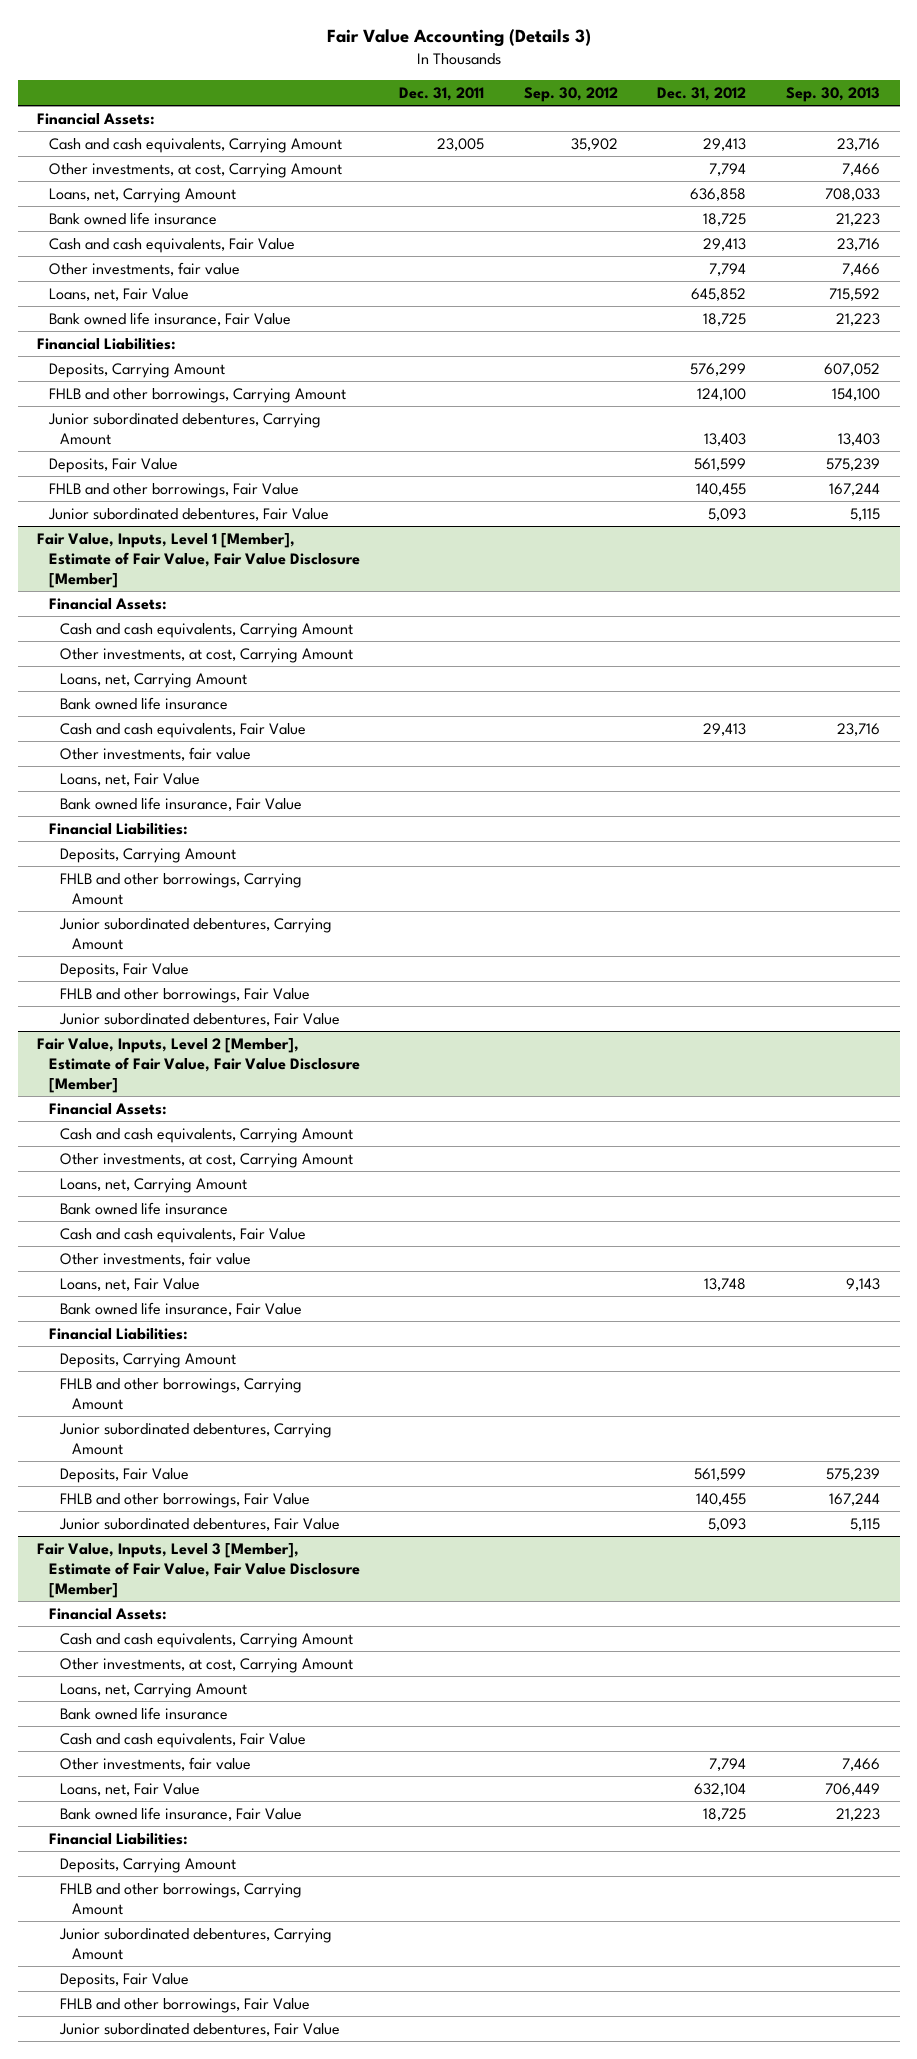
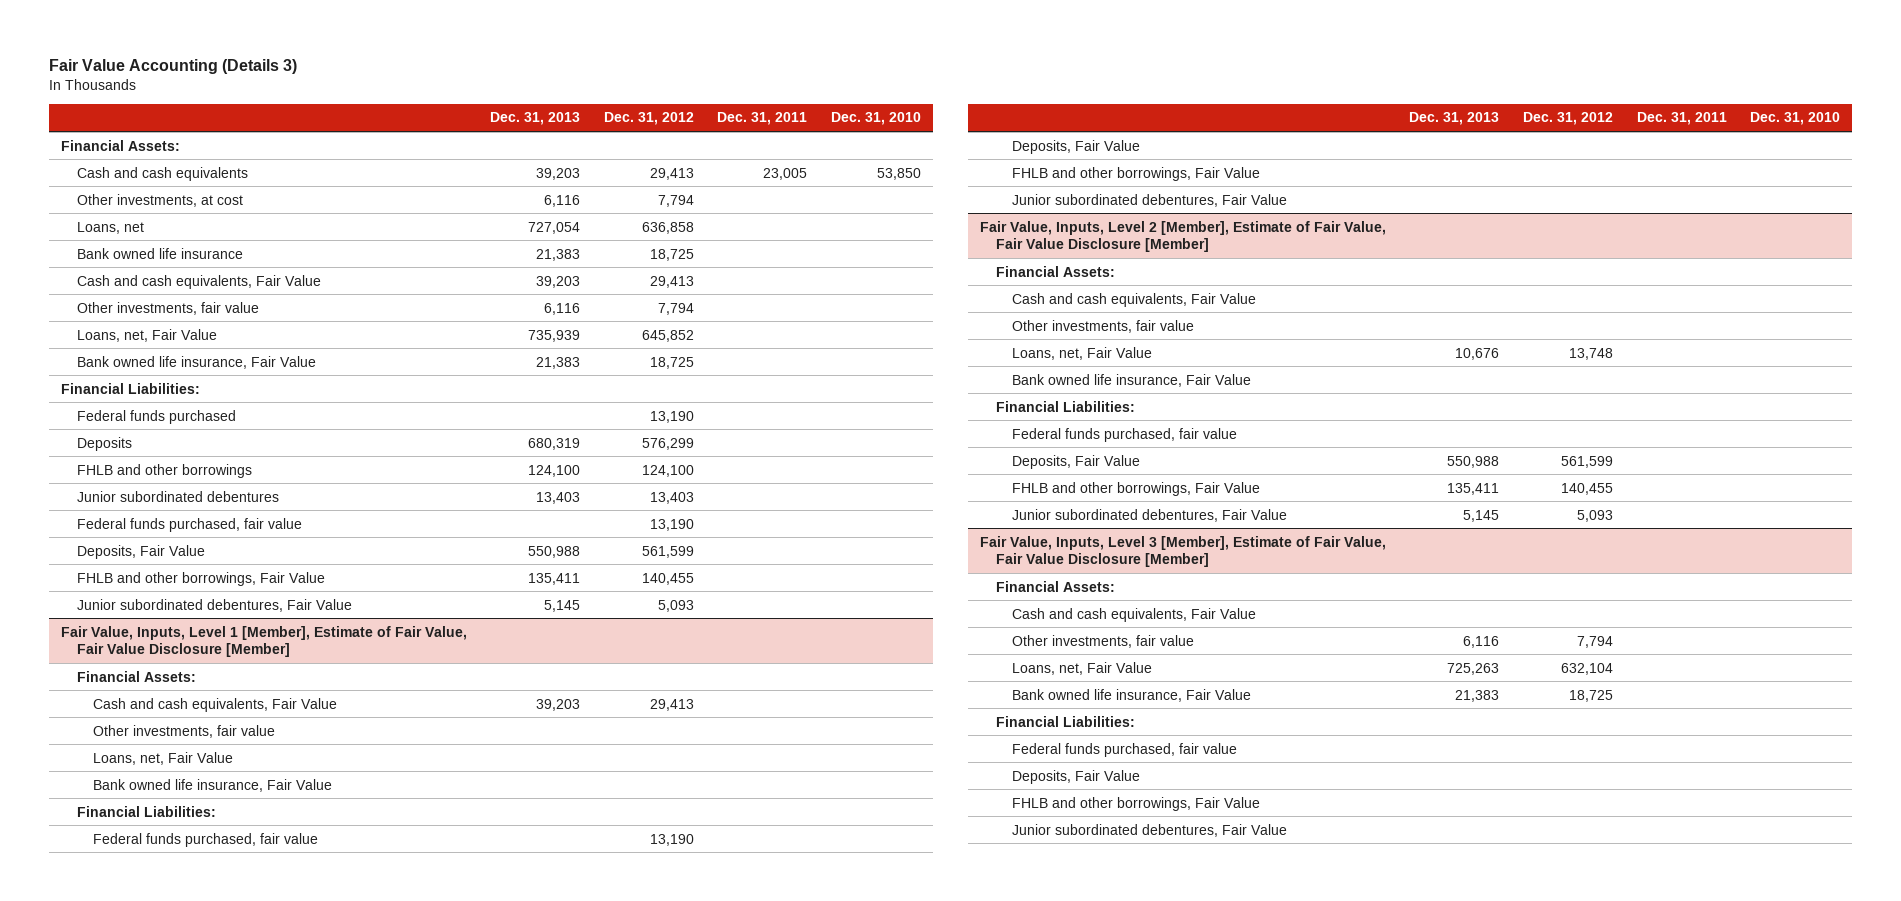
- | Dec. 31, 2011 | Sep. 30, 2012 | Dec. 31, 2012 | Sep. 30, 2013
+ | Dec. 31, 2013 | Dec. 31, 2012 | Dec. 31, 2011 | Dec. 31, 2010
- Cash and cash equivalents, Carrying Amount | 23,005 | 35,902 | 29,413 | 23,716
- Other investments, at cost, Carrying Amount | | | 7,794 | 7,466
- Loans, net, Carrying Amount | | | 636,858 | 708,033
+ Cash and cash equivalents | 39,203 | 29,413 | 23,005 | 53,850
+ Other investments, at cost | 6,116 | 7,794 | |
+ Loans, net | 727,054 | 636,858 | |
- Deposits, Carrying Amount | | | 576,299 | 607,052
- FHLB and other borrowings, Carrying Amount | | | 124,100 | 154,100
- Junior subordinated debentures, Carrying Amount | | | 13,403 | 13,403
+ Federal funds purchased | | 13,190 | |
+ Deposits | 680,319 | 576,299 | |
+ FHLB and other borrowings | 124,100 | 124,100 | |
+ Junior subordinated debentures | 13,403 | 13,403 | |
+ Federal funds purchased, fair value | | 13,190 | |
@ Fair Value, Inputs, Level 1 [Member], Estimate of Fair Value, Fair Value Disclosure [Member]
- Cash and cash equivalents, Carrying Amount
- Other investments, at cost, Carrying Amount
- Loans, net, Carrying Amount
- Bank owned life insurance
- Deposits, Carrying Amount
- FHLB and other borrowings, Carrying Amount
- Junior subordinated debentures, Carrying Amount
+ Federal funds purchased, fair value | | 13,190 | |
@ Fair Value, Inputs, Level 2 [Member], Estimate of Fair Value, Fair Value Disclosure [Member]
- Cash and cash equivalents, Carrying Amount
- Other investments, at cost, Carrying Amount
- Loans, net, Carrying Amount
- Bank owned life insurance
- Deposits, Carrying Amount
- FHLB and other borrowings, Carrying Amount
- Junior subordinated debentures, Carrying Amount
+ Federal funds purchased, fair value
@ Fair Value, Inputs, Level 3 [Member], Estimate of Fair Value, Fair Value Disclosure [Member]
- Cash and cash equivalents, Carrying Amount
- Other investments, at cost, Carrying Amount
- Loans, net, Carrying Amount
- Bank owned life insurance
- Deposits, Carrying Amount
- FHLB and other borrowings, Carrying Amount
- Junior subordinated debentures, Carrying Amount
+ Federal funds purchased, fair value

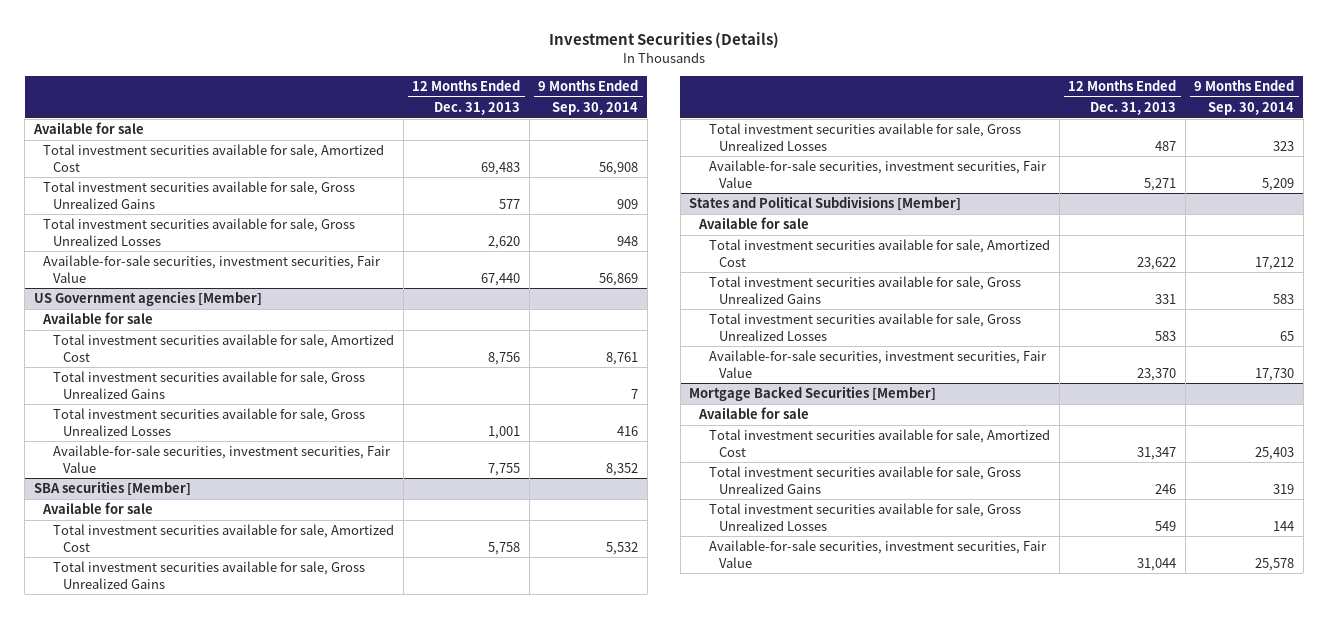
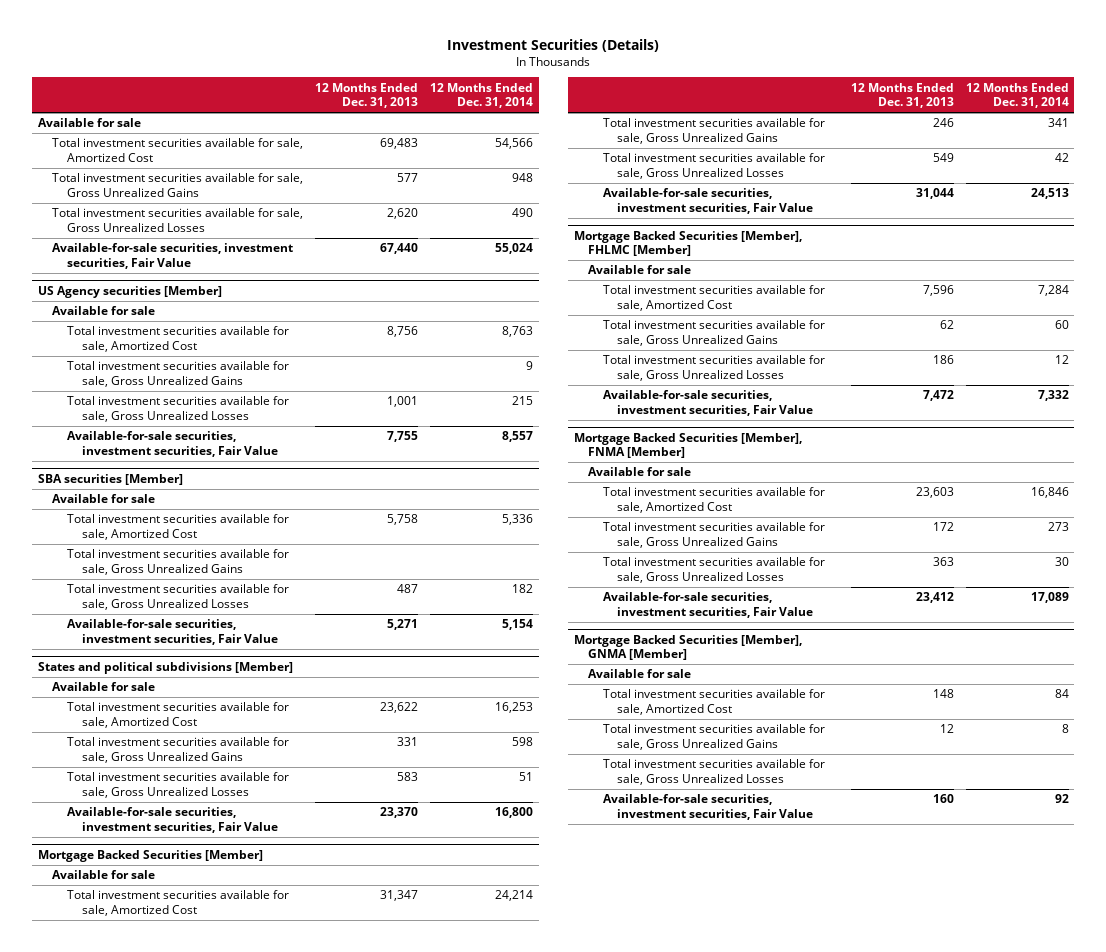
- | 12 Months Ended Dec. 31, 2013 | 9 Months Ended Sep. 30, 2014
+ | 12 Months Ended Dec. 31, 2013 | 12 Months Ended Dec. 31, 2014
- US Government agencies [Member]
+ US Agency securities [Member]
- States and Political Subdivisions [Member]
+ States and political subdivisions [Member]
+ Mortgage Backed Securities [Member], FHLMC [Member]
+ Available for sale
+ Total investment securities available for sale, Amortized Cost | 7,596 | 7,284
+ Total investment securities available for sale, Gross Unrealized Gains | 62 | 60
+ Total investment securities available for sale, Gross Unrealized Losses | 186 | 12
+ Available-for-sale securities, investment securities, Fair Value | 7,472 | 7,332
+ Mortgage Backed Securities [Member], FNMA [Member]
+ Available for sale
+ Total investment securities available for sale, Amortized Cost | 23,603 | 16,846
+ Total investment securities available for sale, Gross Unrealized Gains | 172 | 273
+ Total investment securities available for sale, Gross Unrealized Losses | 363 | 30
+ Available-for-sale securities, investment securities, Fair Value | 23,412 | 17,089
+ Mortgage Backed Securities [Member], GNMA [Member]
+ Available for sale
+ Total investment securities available for sale, Amortized Cost | 148 | 84
+ Total investment securities available for sale, Gross Unrealized Gains | 12 | 8
+ Total investment securities available for sale, Gross Unrealized Losses
+ Available-for-sale securities, investment securities, Fair Value | 160 | 92

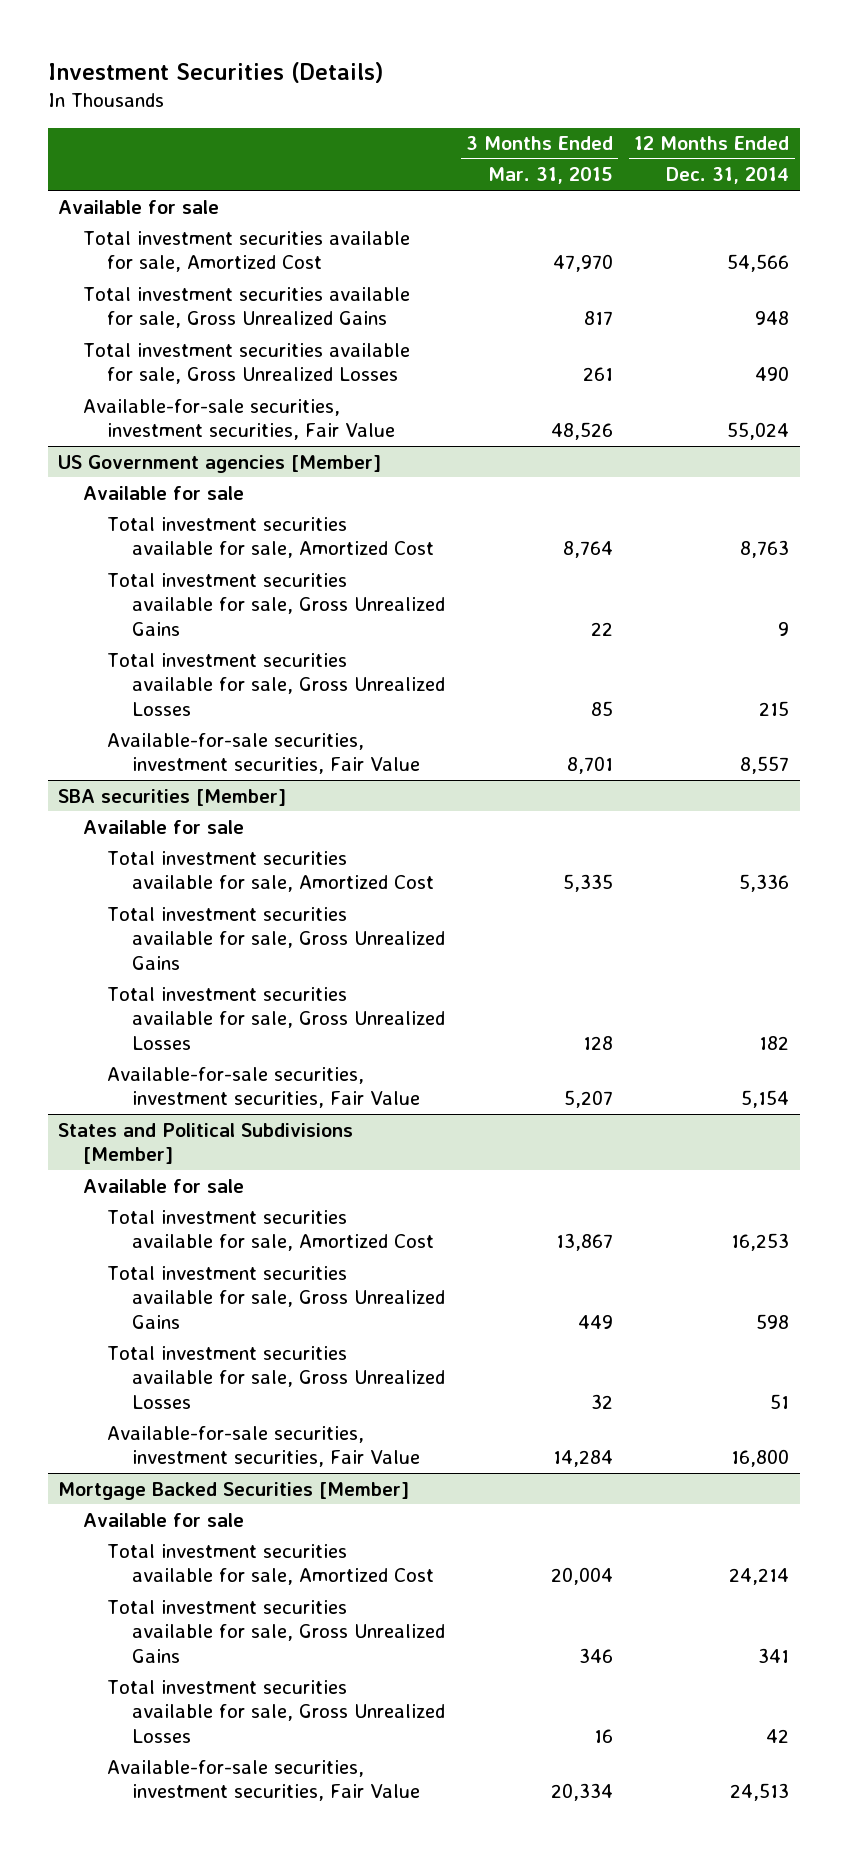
- | 12 Months Ended Dec. 31, 2013 | 12 Months Ended Dec. 31, 2014
+ | 3 Months Ended Mar. 31, 2015 | 12 Months Ended Dec. 31, 2014
- US Agency securities [Member]
+ US Government agencies [Member]
- States and political subdivisions [Member]
+ States and Political Subdivisions [Member]
- Mortgage Backed Securities [Member], FHLMC [Member]
- Available for sale
- Total investment securities available for sale, Amortized Cost | 7,596 | 7,284
- Total investment securities available for sale, Gross Unrealized Gains | 62 | 60
- Total investment securities available for sale, Gross Unrealized Losses | 186 | 12
- Available-for-sale securities, investment securities, Fair Value | 7,472 | 7,332
- Mortgage Backed Securities [Member], FNMA [Member]
- Available for sale
- Total investment securities available for sale, Amortized Cost | 23,603 | 16,846
- Total investment securities available for sale, Gross Unrealized Gains | 172 | 273
- Total investment securities available for sale, Gross Unrealized Losses | 363 | 30
- Available-for-sale securities, investment securities, Fair Value | 23,412 | 17,089
- Mortgage Backed Securities [Member], GNMA [Member]
- Available for sale
- Total investment securities available for sale, Amortized Cost | 148 | 84
- Total investment securities available for sale, Gross Unrealized Gains | 12 | 8
- Total investment securities available for sale, Gross Unrealized Losses
- Available-for-sale securities, investment securities, Fair Value | 160 | 92

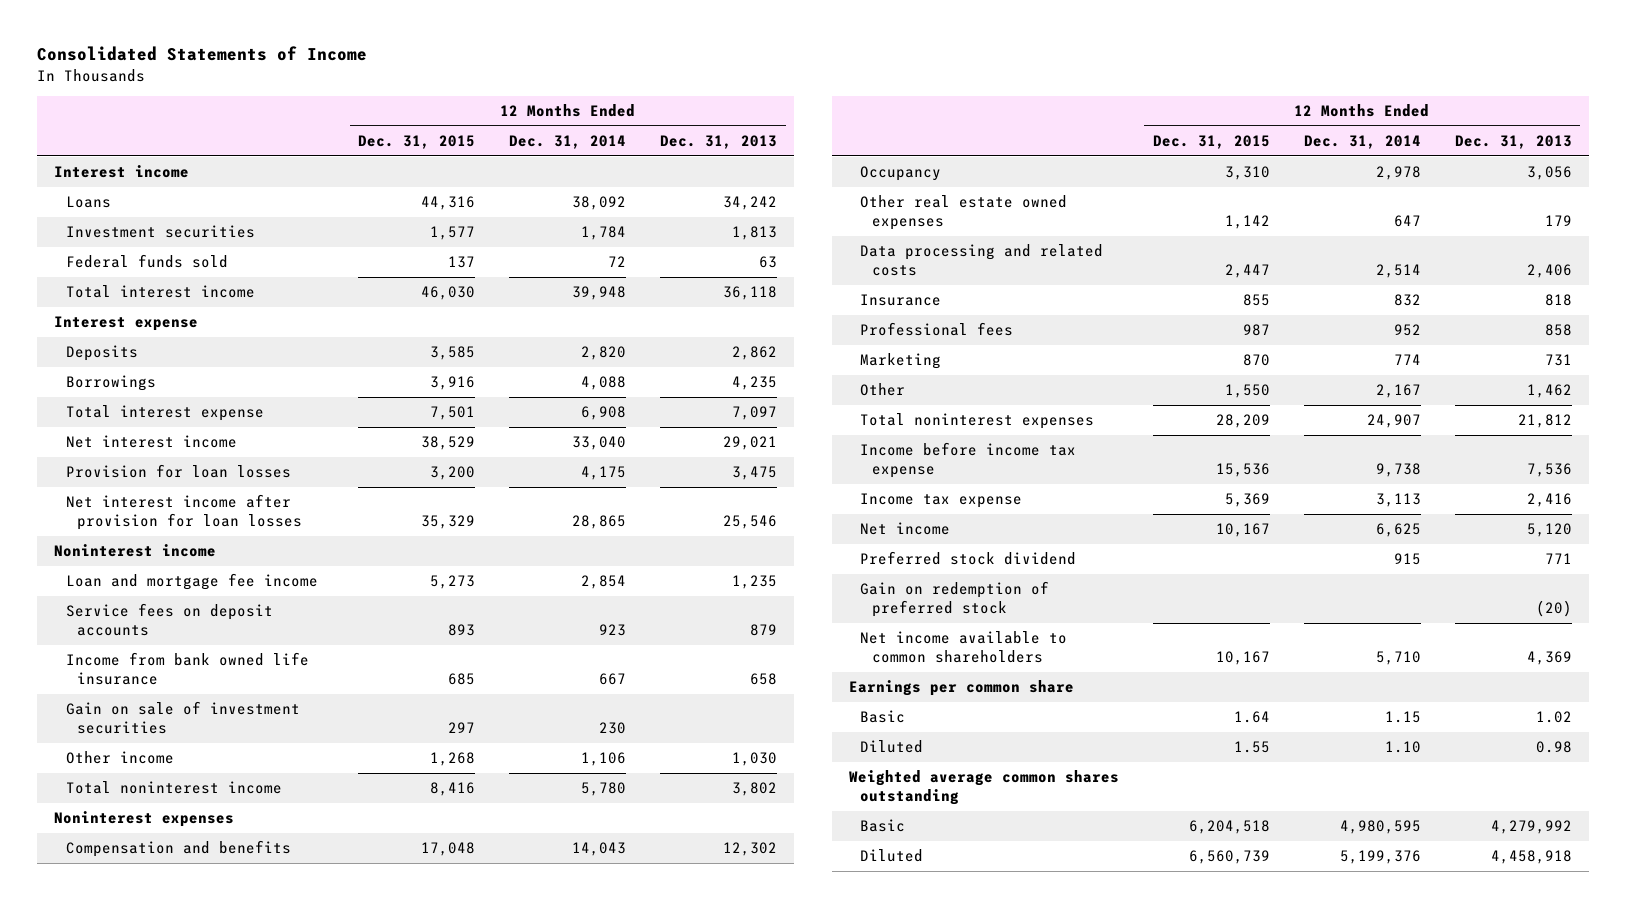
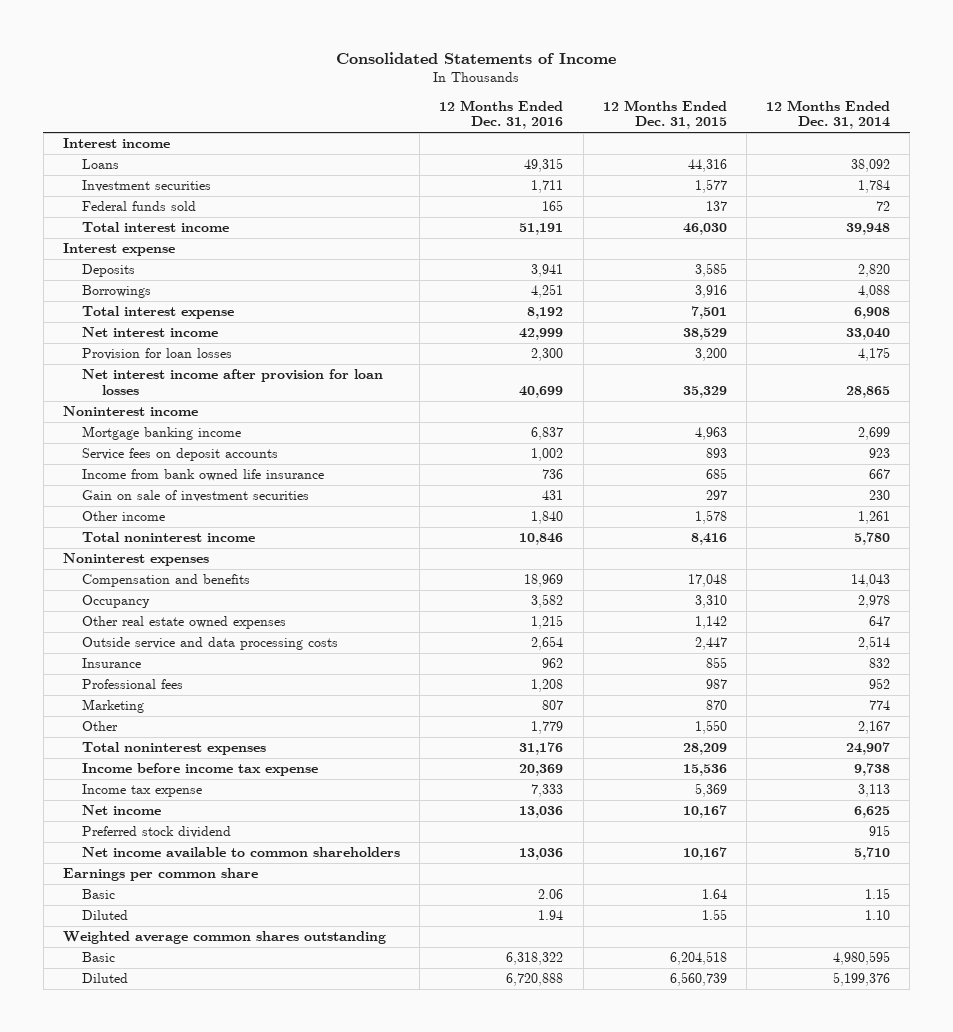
- | 12 Months Ended Dec. 31, 2015 | 12 Months Ended Dec. 31, 2014 | 12 Months Ended Dec. 31, 2013
+ | 12 Months Ended Dec. 31, 2016 | 12 Months Ended Dec. 31, 2015 | 12 Months Ended Dec. 31, 2014
- Loan and mortgage fee income | 5,273 | 2,854 | 1,235
+ Mortgage banking income | 6,837 | 4,963 | 2,699
- Other income | 1,268 | 1,106 | 1,030
+ Other income | 1,840 | 1,578 | 1,261
- Data processing and related costs | 2,447 | 2,514 | 2,406
+ Outside service and data processing costs | 2,654 | 2,447 | 2,514
- Gain on redemption of preferred stock | | | (20)

